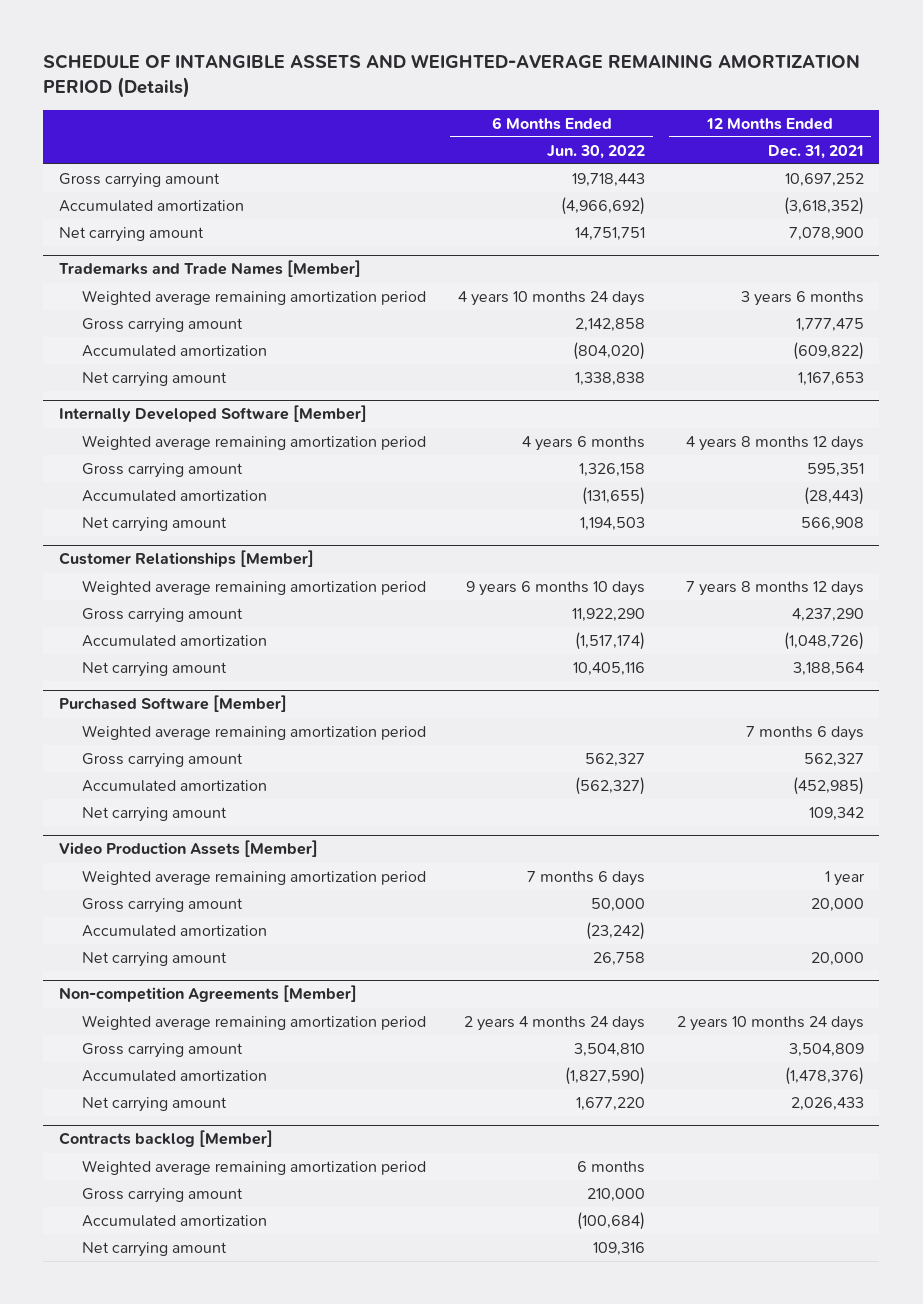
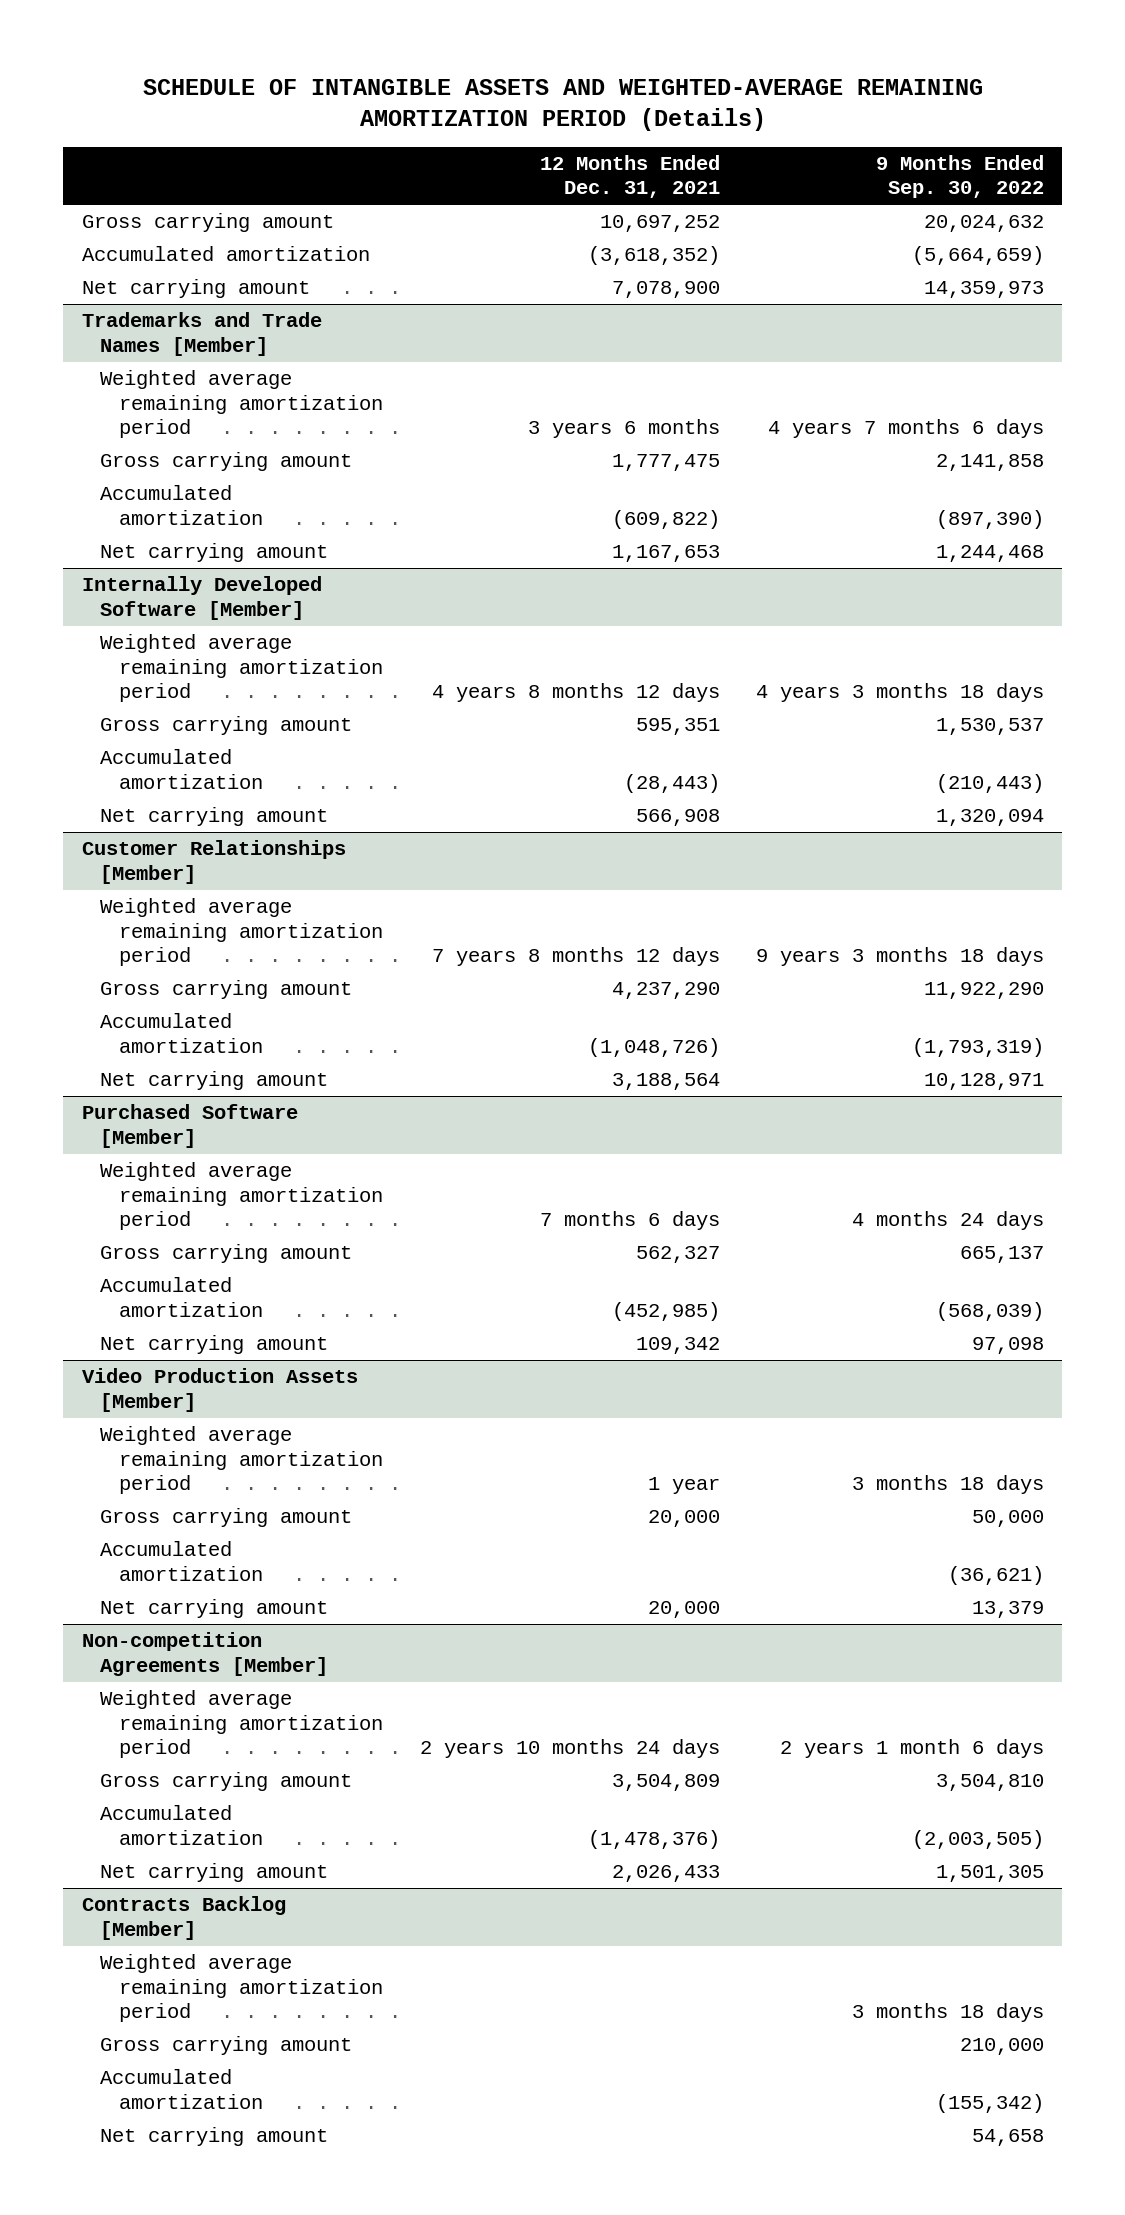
- | 6 Months Ended Jun. 30, 2022 | 12 Months Ended Dec. 31, 2021
+ | 12 Months Ended Dec. 31, 2021 | 9 Months Ended Sep. 30, 2022
- Contracts backlog [Member]
+ Contracts Backlog [Member]

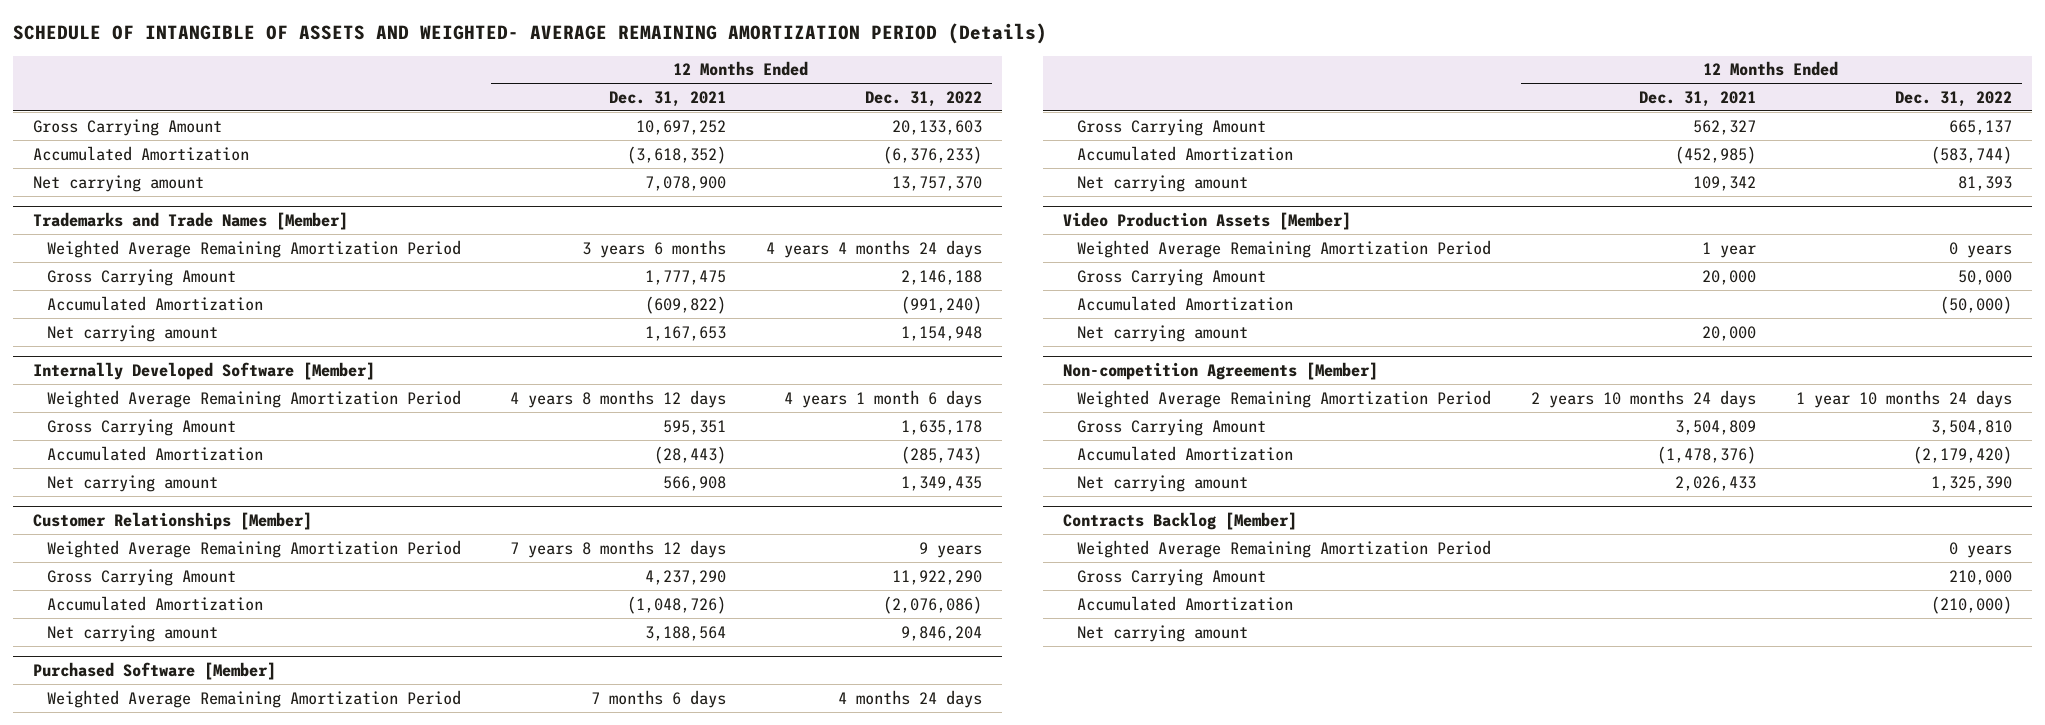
- SCHEDULE OF INTANGIBLE ASSETS AND WEIGHTED-AVERAGE REMAINING AMORTIZATION PERIOD (Details)
+ SCHEDULE OF INTANGIBLE OF ASSETS AND WEIGHTED- AVERAGE REMAINING AMORTIZATION PERIOD (Details)
- | 12 Months Ended Dec. 31, 2021 | 9 Months Ended Sep. 30, 2022
+ | 12 Months Ended Dec. 31, 2021 | 12 Months Ended Dec. 31, 2022
- Gross carrying amount | 10,697,252 | 20,024,632
- Accumulated amortization | (3,618,352) | (5,664,659)
+ Gross Carrying Amount | 10,697,252 | 20,133,603
+ Accumulated Amortization | (3,618,352) | (6,376,233)
@ Trademarks and Trade Names [Member]
- Weighted average remaining amortization period | 3 years 6 months | 4 years 7 months 6 days
- Gross carrying amount | 1,777,475 | 2,141,858
- Accumulated amortization | (609,822) | (897,390)
+ Weighted Average Remaining Amortization Period | 3 years 6 months | 4 years 4 months 24 days
+ Gross Carrying Amount | 1,777,475 | 2,146,188
+ Accumulated Amortization | (609,822) | (991,240)
@ Internally Developed Software [Member]
- Weighted average remaining amortization period | 4 years 8 months 12 days | 4 years 3 months 18 days
- Gross carrying amount | 595,351 | 1,530,537
- Accumulated amortization | (28,443) | (210,443)
+ Weighted Average Remaining Amortization Period | 4 years 8 months 12 days | 4 years 1 month 6 days
+ Gross Carrying Amount | 595,351 | 1,635,178
+ Accumulated Amortization | (28,443) | (285,743)
@ Customer Relationships [Member]
- Weighted average remaining amortization period | 7 years 8 months 12 days | 9 years 3 months 18 days
- Gross carrying amount | 4,237,290 | 11,922,290
- Accumulated amortization | (1,048,726) | (1,793,319)
+ Weighted Average Remaining Amortization Period | 7 years 8 months 12 days | 9 years
+ Gross Carrying Amount | 4,237,290 | 11,922,290
+ Accumulated Amortization | (1,048,726) | (2,076,086)
@ Purchased Software [Member]
- Weighted average remaining amortization period | 7 months 6 days | 4 months 24 days
- Gross carrying amount | 562,327 | 665,137
- Accumulated amortization | (452,985) | (568,039)
+ Weighted Average Remaining Amortization Period | 7 months 6 days | 4 months 24 days
+ Gross Carrying Amount | 562,327 | 665,137
+ Accumulated Amortization | (452,985) | (583,744)
@ Video Production Assets [Member]
- Weighted average remaining amortization period | 1 year | 3 months 18 days
- Gross carrying amount | 20,000 | 50,000
- Accumulated amortization | | (36,621)
+ Weighted Average Remaining Amortization Period | 1 year | 0 years
+ Gross Carrying Amount | 20,000 | 50,000
+ Accumulated Amortization | | (50,000)
@ Non-competition Agreements [Member]
- Weighted average remaining amortization period | 2 years 10 months 24 days | 2 years 1 month 6 days
- Gross carrying amount | 3,504,809 | 3,504,810
- Accumulated amortization | (1,478,376) | (2,003,505)
+ Weighted Average Remaining Amortization Period | 2 years 10 months 24 days | 1 year 10 months 24 days
+ Gross Carrying Amount | 3,504,809 | 3,504,810
+ Accumulated Amortization | (1,478,376) | (2,179,420)
@ Contracts Backlog [Member]
- Weighted average remaining amortization period | | 3 months 18 days
- Gross carrying amount | | 210,000
- Accumulated amortization | | (155,342)
+ Weighted Average Remaining Amortization Period | | 0 years
+ Gross Carrying Amount | | 210,000
+ Accumulated Amortization | | (210,000)

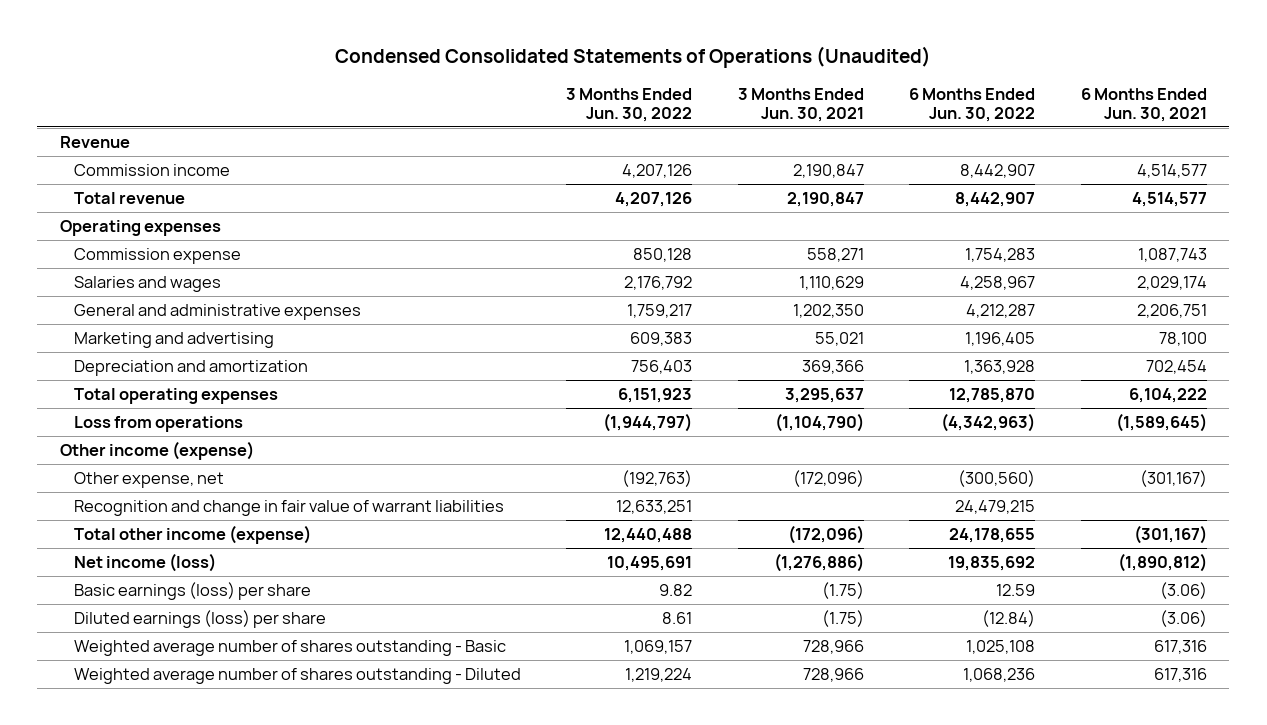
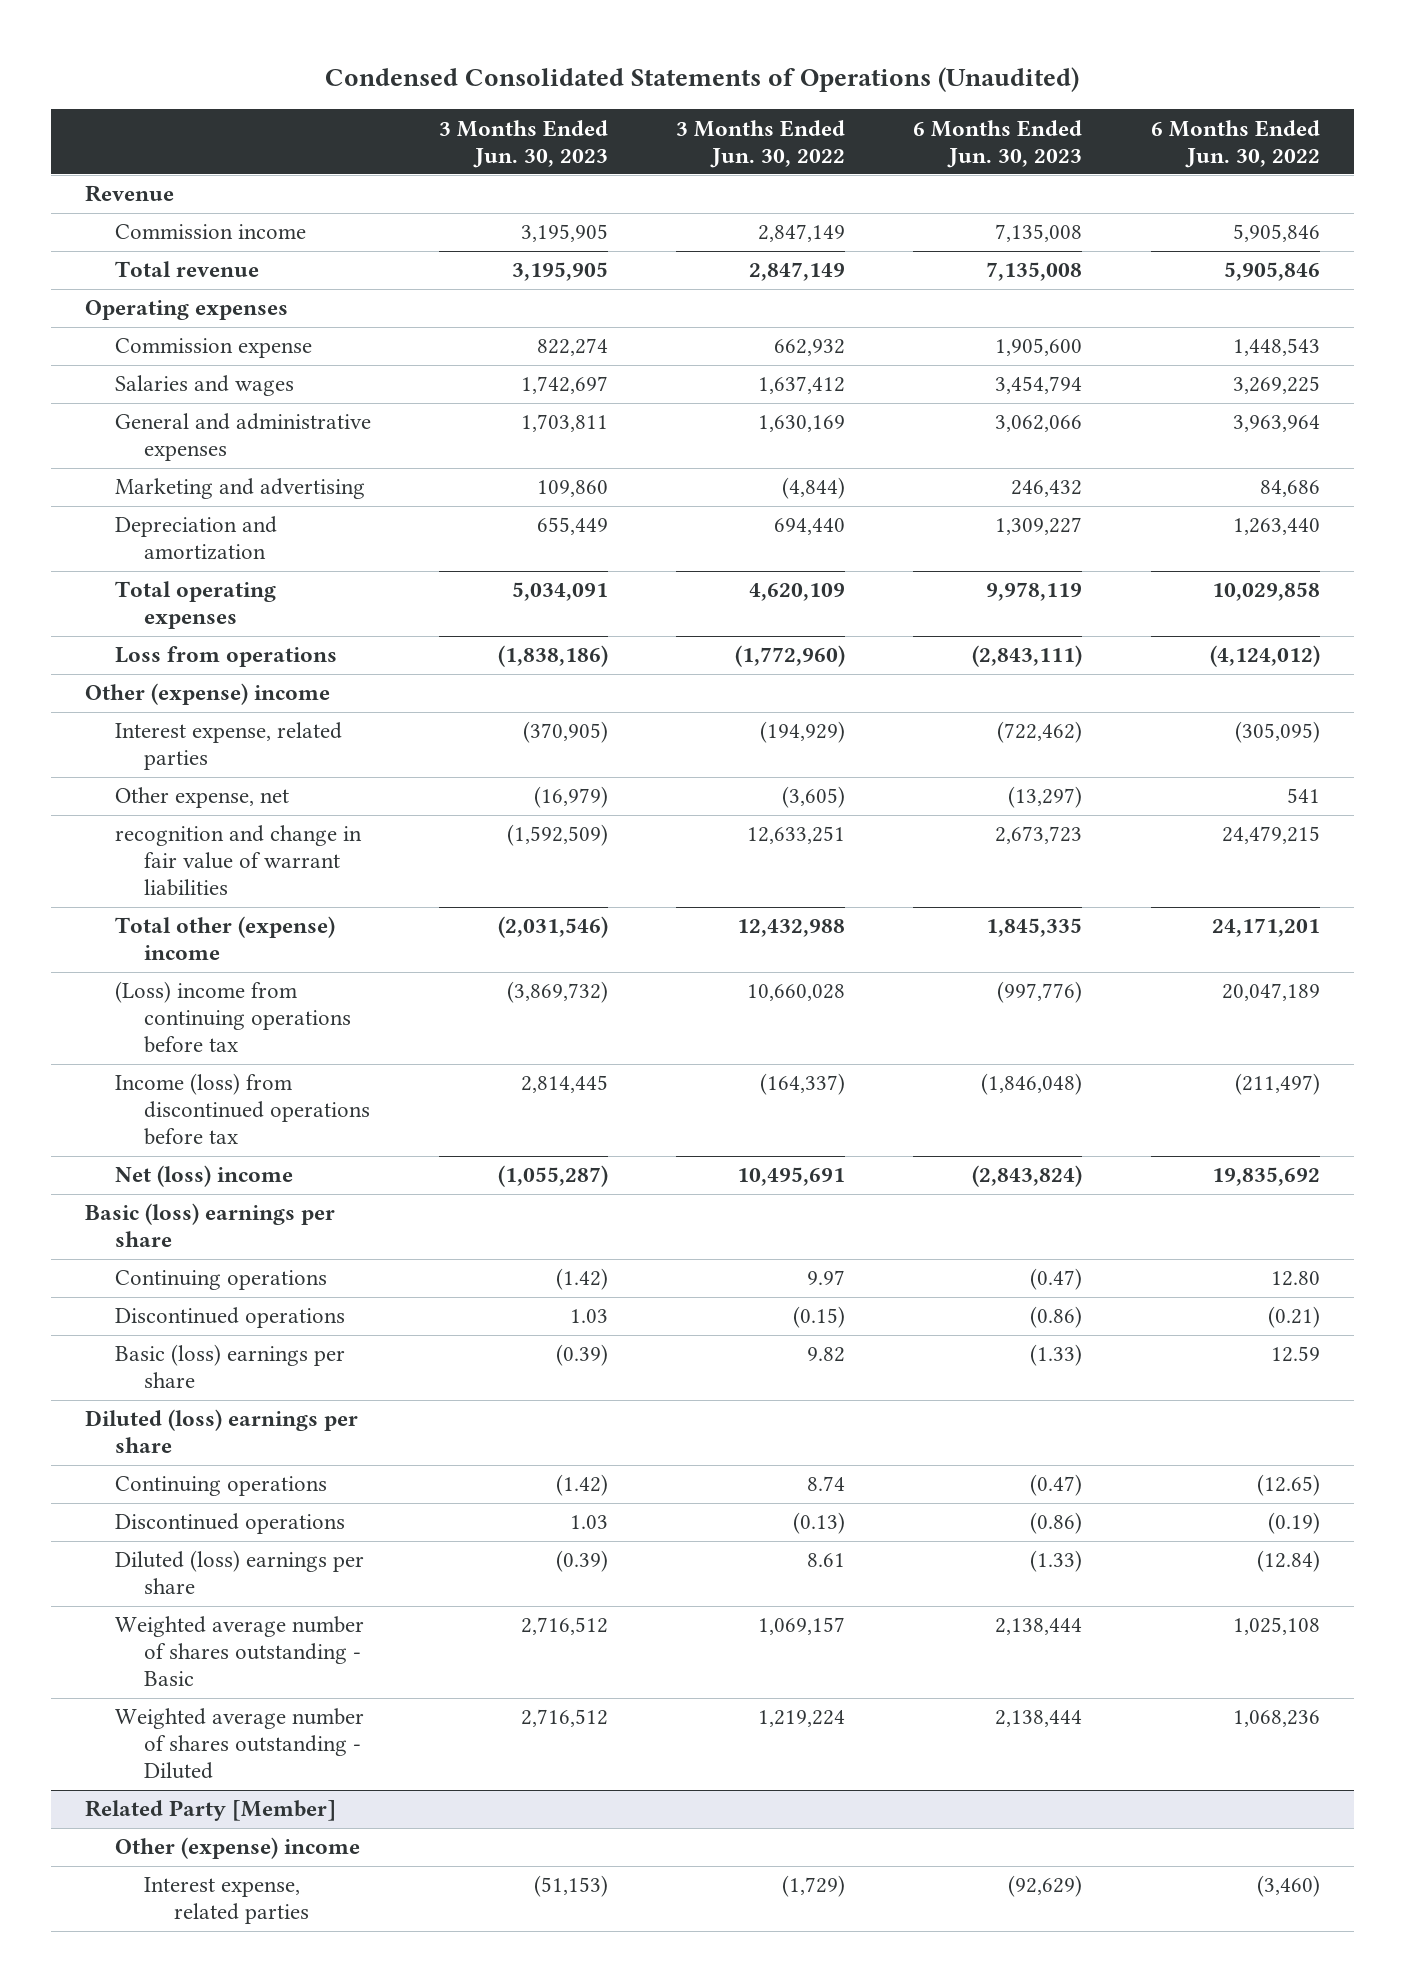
- | 3 Months Ended Jun. 30, 2022 | 3 Months Ended Jun. 30, 2021 | 6 Months Ended Jun. 30, 2022 | 6 Months Ended Jun. 30, 2021
+ | 3 Months Ended Jun. 30, 2023 | 3 Months Ended Jun. 30, 2022 | 6 Months Ended Jun. 30, 2023 | 6 Months Ended Jun. 30, 2022
- Commission income | 4,207,126 | 2,190,847 | 8,442,907 | 4,514,577
- Total revenue | 4,207,126 | 2,190,847 | 8,442,907 | 4,514,577
+ Commission income | 3,195,905 | 2,847,149 | 7,135,008 | 5,905,846
+ Total revenue | 3,195,905 | 2,847,149 | 7,135,008 | 5,905,846
- Commission expense | 850,128 | 558,271 | 1,754,283 | 1,087,743
- Salaries and wages | 2,176,792 | 1,110,629 | 4,258,967 | 2,029,174
- General and administrative expenses | 1,759,217 | 1,202,350 | 4,212,287 | 2,206,751
- Marketing and advertising | 609,383 | 55,021 | 1,196,405 | 78,100
- Depreciation and amortization | 756,403 | 369,366 | 1,363,928 | 702,454
- Total operating expenses | 6,151,923 | 3,295,637 | 12,785,870 | 6,104,222
- Loss from operations | (1,944,797) | (1,104,790) | (4,342,963) | (1,589,645)
- Other income (expense)
- Other expense, net | (192,763) | (172,096) | (300,560) | (301,167)
- Recognition and change in fair value of warrant liabilities | 12,633,251 | | 24,479,215 |
- Total other income (expense) | 12,440,488 | (172,096) | 24,178,655 | (301,167)
- Net income (loss) | 10,495,691 | (1,276,886) | 19,835,692 | (1,890,812)
- Basic earnings (loss) per share | 9.82 | (1.75) | 12.59 | (3.06)
- Diluted earnings (loss) per share | 8.61 | (1.75) | (12.84) | (3.06)
+ Commission expense | 822,274 | 662,932 | 1,905,600 | 1,448,543
+ Salaries and wages | 1,742,697 | 1,637,412 | 3,454,794 | 3,269,225
+ General and administrative expenses | 1,703,811 | 1,630,169 | 3,062,066 | 3,963,964
+ Marketing and advertising | 109,860 | (4,844) | 246,432 | 84,686
+ Depreciation and amortization | 655,449 | 694,440 | 1,309,227 | 1,263,440
+ Total operating expenses | 5,034,091 | 4,620,109 | 9,978,119 | 10,029,858
+ Loss from operations | (1,838,186) | (1,772,960) | (2,843,111) | (4,124,012)
+ Other (expense) income
+ Interest expense, related parties | (370,905) | (194,929) | (722,462) | (305,095)
+ Other expense, net | (16,979) | (3,605) | (13,297) | 541
+ recognition and change in fair value of warrant liabilities | (1,592,509) | 12,633,251 | 2,673,723 | 24,479,215
+ Total other (expense) income | (2,031,546) | 12,432,988 | 1,845,335 | 24,171,201
+ (Loss) income from continuing operations before tax | (3,869,732) | 10,660,028 | (997,776) | 20,047,189
+ Income (loss) from discontinued operations before tax | 2,814,445 | (164,337) | (1,846,048) | (211,497)
+ Net (loss) income | (1,055,287) | 10,495,691 | (2,843,824) | 19,835,692
+ Basic (loss) earnings per share
+ Continuing operations | (1.42) | 9.97 | (0.47) | 12.80
+ Discontinued operations | 1.03 | (0.15) | (0.86) | (0.21)
+ Basic (loss) earnings per share | (0.39) | 9.82 | (1.33) | 12.59
+ Diluted (loss) earnings per share
+ Continuing operations | (1.42) | 8.74 | (0.47) | (12.65)
+ Discontinued operations | 1.03 | (0.13) | (0.86) | (0.19)
+ Diluted (loss) earnings per share | (0.39) | 8.61 | (1.33) | (12.84)
+ Related Party [Member]
+ Other (expense) income
+ Interest expense, related parties | (51,153) | (1,729) | (92,629) | (3,460)

